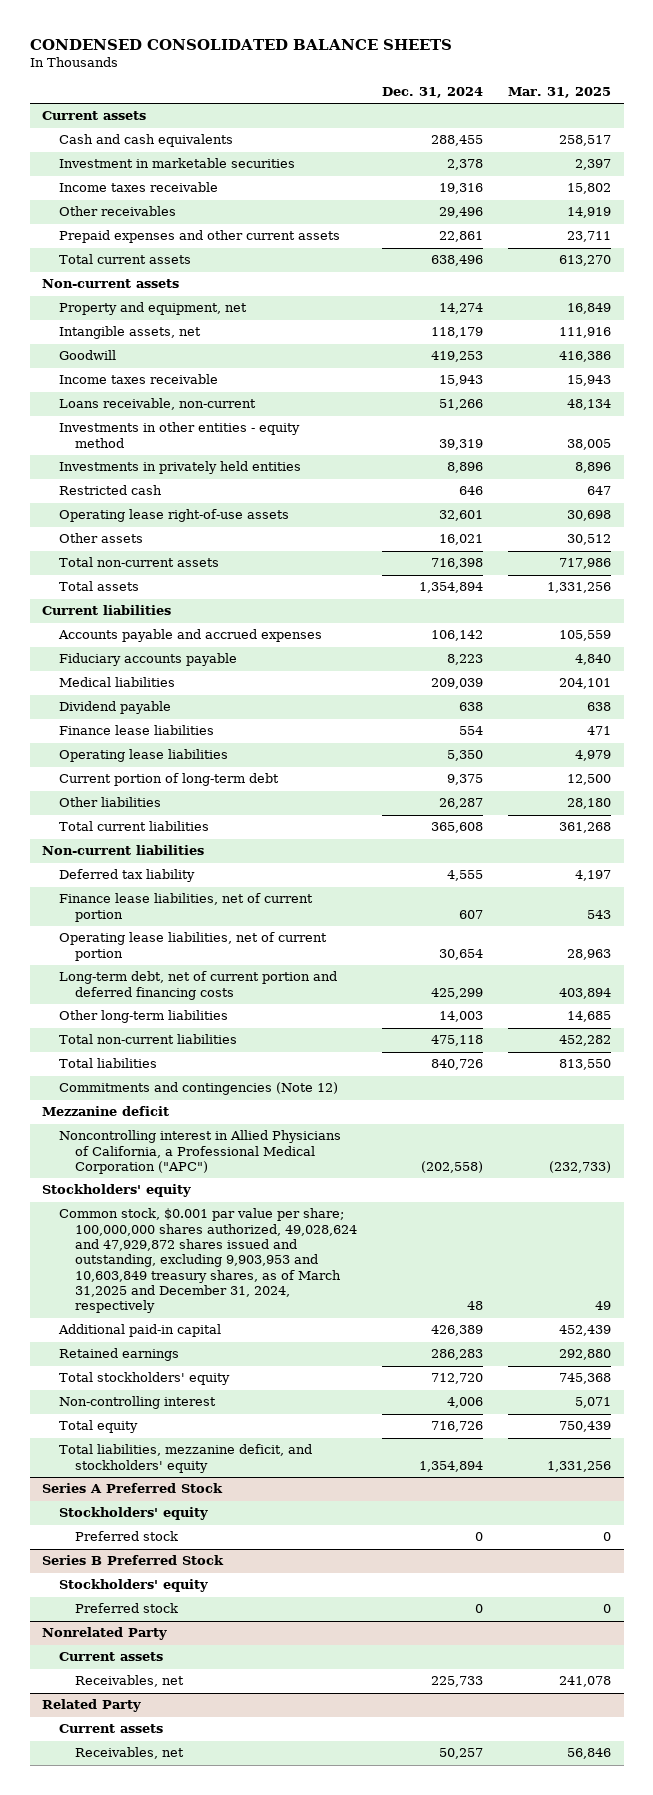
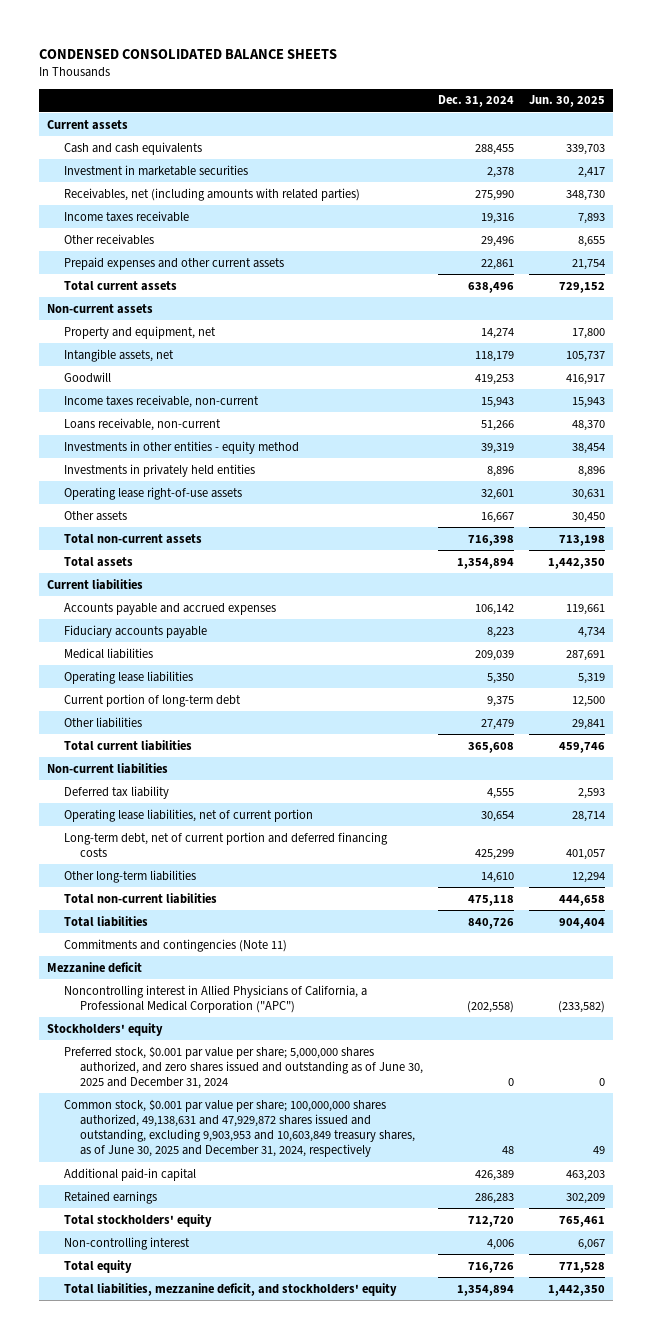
- | Dec. 31, 2024 | Mar. 31, 2025
+ | Dec. 31, 2024 | Jun. 30, 2025
+ Receivables, net (including amounts with related parties) | 275,990 | 348,730
- Income taxes receivable | 15,943 | 15,943
+ Income taxes receivable, non-current | 15,943 | 15,943
- Restricted cash | 646 | 647
- Other assets | 16,021 | 30,512
+ Other assets | 16,667 | 30,450
- Dividend payable | 638 | 638
- Finance lease liabilities | 554 | 471
- Other liabilities | 26,287 | 28,180
+ Other liabilities | 27,479 | 29,841
- Finance lease liabilities, net of current portion | 607 | 543
- Other long-term liabilities | 14,003 | 14,685
+ Other long-term liabilities | 14,610 | 12,294
- Commitments and contingencies (Note 12)
+ Commitments and contingencies (Note 11)
- Common stock, $0.001 par value per share; 100,000,000 shares authorized, 49,028,624 and 47,929,872 shares issued and outstanding, excluding 9,903,953 and 10,603,849 treasury shares, as of March 31,2025 and December 31, 2024, respectively | 48 | 49
+ Preferred stock, $0.001 par value per share; 5,000,000 shares authorized, and zero shares issued and outstanding as of June 30, 2025 and December 31, 2024 | 0 | 0
+ Common stock, $0.001 par value per share; 100,000,000 shares authorized, 49,138,631 and 47,929,872 shares issued and outstanding, excluding 9,903,953 and 10,603,849 treasury shares, as of June 30, 2025 and December 31, 2024, respectively | 48 | 49
- Series A Preferred Stock
- Stockholders' equity
- Preferred stock | 0 | 0
- Series B Preferred Stock
- Stockholders' equity
- Preferred stock | 0 | 0
- Nonrelated Party
- Current assets
- Receivables, net | 225,733 | 241,078
- Related Party
- Current assets
- Receivables, net | 50,257 | 56,846

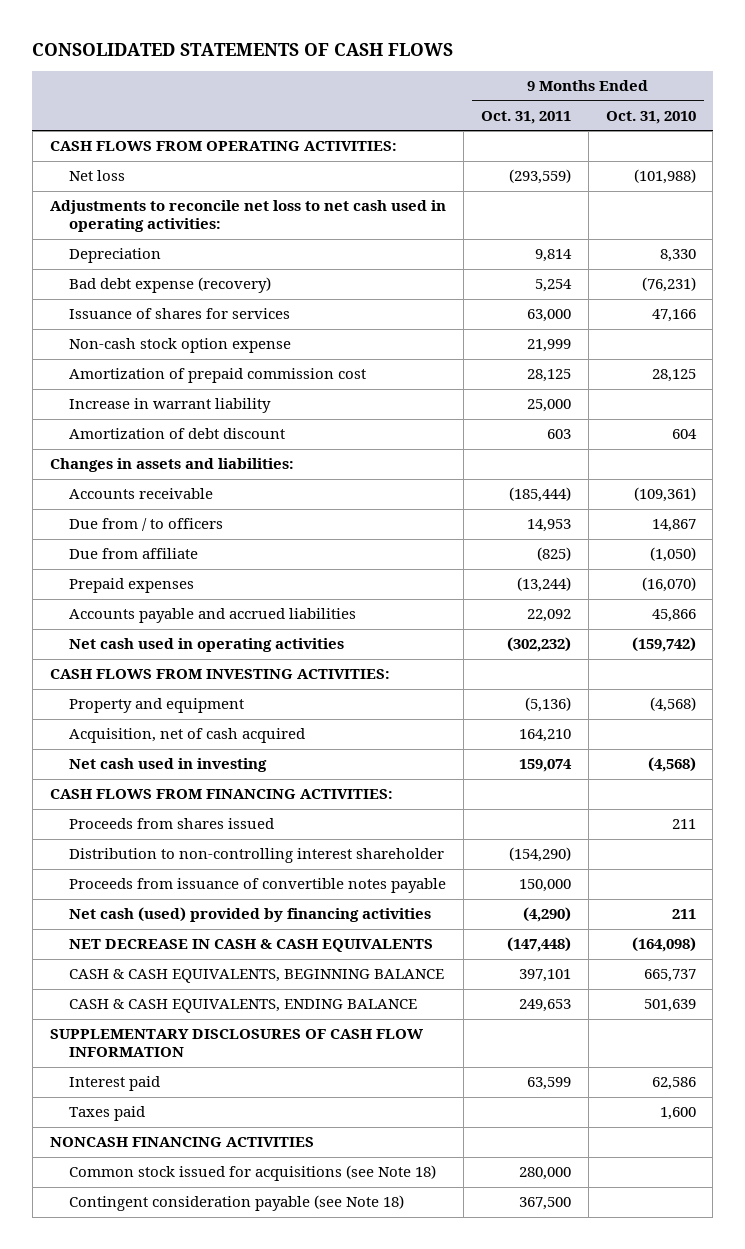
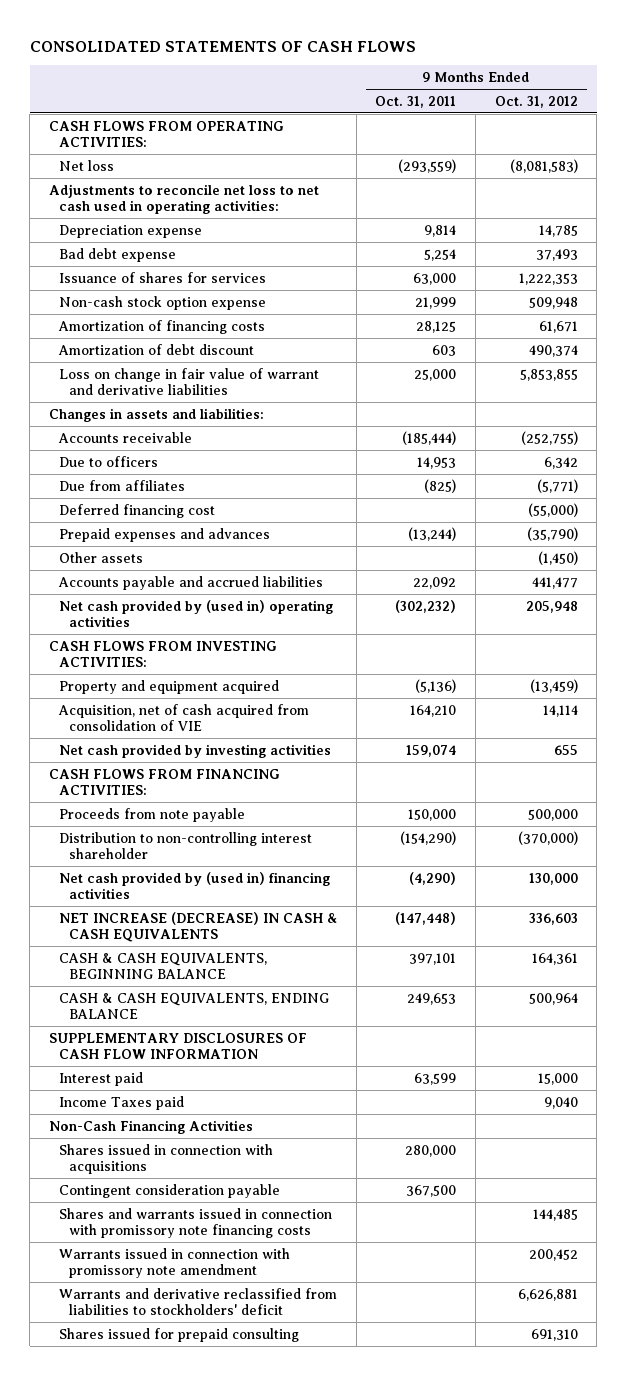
- | 9 Months Ended Oct. 31, 2011 | 9 Months Ended Oct. 31, 2010
+ | 9 Months Ended Oct. 31, 2011 | 9 Months Ended Oct. 31, 2012
- Depreciation | 9,814 | 8,330
- Bad debt expense (recovery) | 5,254 | (76,231)
+ Depreciation expense | 9,814 | 14,785
+ Bad debt expense | 5,254 | 37,493
- Amortization of prepaid commission cost | 28,125 | 28,125
- Increase in warrant liability | 25,000 |
+ Amortization of financing costs | 28,125 | 61,671
+ Loss on change in fair value of warrant and derivative liabilities | 25,000 | 5,853,855
- Due from / to officers | 14,953 | 14,867
- Due from affiliate | (825) | (1,050)
- Prepaid expenses | (13,244) | (16,070)
+ Due to officers | 14,953 | 6,342
+ Due from affiliates | (825) | (5,771)
+ Deferred financing cost | | (55,000)
+ Prepaid expenses and advances | (13,244) | (35,790)
+ Other assets | | (1,450)
- Net cash used in operating activities | (302,232) | (159,742)
+ Net cash provided by (used in) operating activities | (302,232) | 205,948
- Property and equipment | (5,136) | (4,568)
- Acquisition, net of cash acquired | 164,210 |
- Net cash used in investing | 159,074 | (4,568)
+ Property and equipment acquired | (5,136) | (13,459)
+ Acquisition, net of cash acquired from consolidation of VIE | 164,210 | 14,114
+ Net cash provided by investing activities | 159,074 | 655
- Proceeds from shares issued | | 211
+ Proceeds from note payable | 150,000 | 500,000
- Proceeds from issuance of convertible notes payable | 150,000 |
- Net cash (used) provided by financing activities | (4,290) | 211
- NET DECREASE IN CASH & CASH EQUIVALENTS | (147,448) | (164,098)
+ Net cash provided by (used in) financing activities | (4,290) | 130,000
+ NET INCREASE (DECREASE) IN CASH & CASH EQUIVALENTS | (147,448) | 336,603
- Taxes paid | | 1,600
- NONCASH FINANCING ACTIVITIES
- Common stock issued for acquisitions (see Note 18) | 280,000 |
- Contingent consideration payable (see Note 18) | 367,500 |
+ Income Taxes paid | | 9,040
+ Non-Cash Financing Activities
+ Shares issued in connection with acquisitions | 280,000 |
+ Contingent consideration payable | 367,500 |
+ Shares and warrants issued in connection with promissory note financing costs | | 144,485
+ Warrants issued in connection with promissory note amendment | | 200,452
+ Warrants and derivative reclassified from liabilities to stockholders' deficit | | 6,626,881
+ Shares issued for prepaid consulting | | 691,310

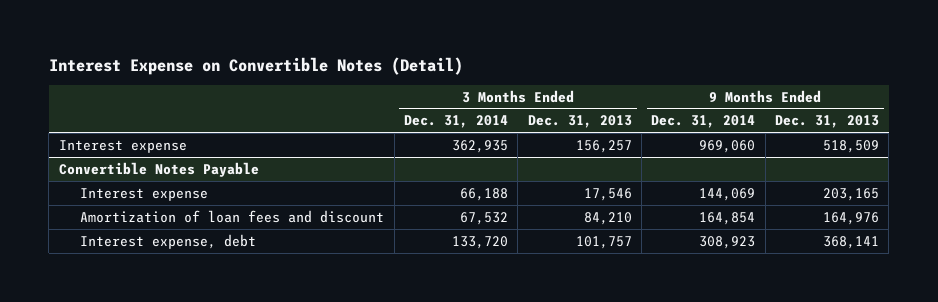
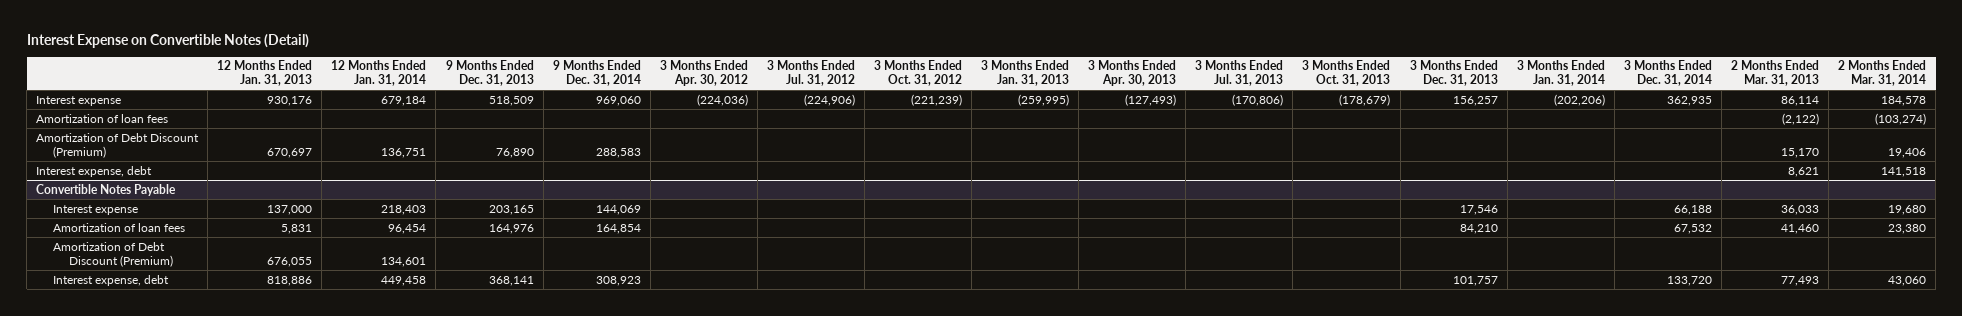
- | 3 Months Ended Dec. 31, 2014 | 3 Months Ended Dec. 31, 2013 | 9 Months Ended Dec. 31, 2014 | 9 Months Ended Dec. 31, 2013
+ | 12 Months Ended Jan. 31, 2013 | 12 Months Ended Jan. 31, 2014 | 9 Months Ended Dec. 31, 2013 | 9 Months Ended Dec. 31, 2014 | 3 Months Ended Apr. 30, 2012 | 3 Months Ended Jul. 31, 2012 | 3 Months Ended Oct. 31, 2012 | 3 Months Ended Jan. 31, 2013 | 3 Months Ended Apr. 30, 2013 | 3 Months Ended Jul. 31, 2013 | 3 Months Ended Oct. 31, 2013 | 3 Months Ended Dec. 31, 2013 | 3 Months Ended Jan. 31, 2014 | 3 Months Ended Dec. 31, 2014 | 2 Months Ended Mar. 31, 2013 | 2 Months Ended Mar. 31, 2014
+ Amortization of loan fees | | | | | | | | | | | | | | | (2,122) | (103,274)
+ Amortization of Debt Discount (Premium) | 670,697 | 136,751 | 76,890 | 288,583 | | | | | | | | | | | 15,170 | 19,406
+ Interest expense, debt | | | | | | | | | | | | | | | 8,621 | 141,518
@ Convertible Notes Payable
- Amortization of loan fees and discount | 67,532 | 84,210 | 164,854 | 164,976
+ Amortization of loan fees | 5,831 | 96,454 | 164,976 | 164,854 | | | | | | | | 84,210 | | 67,532 | 41,460 | 23,380
+ Amortization of Debt Discount (Premium) | 676,055 | 134,601 | | | | | | | | | | | | | |

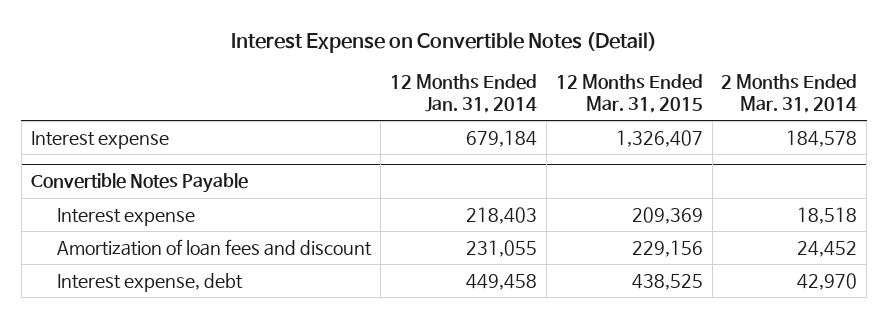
- | 12 Months Ended Jan. 31, 2013 | 12 Months Ended Jan. 31, 2014 | 9 Months Ended Dec. 31, 2013 | 9 Months Ended Dec. 31, 2014 | 3 Months Ended Apr. 30, 2012 | 3 Months Ended Jul. 31, 2012 | 3 Months Ended Oct. 31, 2012 | 3 Months Ended Jan. 31, 2013 | 3 Months Ended Apr. 30, 2013 | 3 Months Ended Jul. 31, 2013 | 3 Months Ended Oct. 31, 2013 | 3 Months Ended Dec. 31, 2013 | 3 Months Ended Jan. 31, 2014 | 3 Months Ended Dec. 31, 2014 | 2 Months Ended Mar. 31, 2013 | 2 Months Ended Mar. 31, 2014
+ | 12 Months Ended Jan. 31, 2014 | 12 Months Ended Mar. 31, 2015 | 2 Months Ended Mar. 31, 2014
- Amortization of loan fees | | | | | | | | | | | | | | | (2,122) | (103,274)
- Amortization of Debt Discount (Premium) | 670,697 | 136,751 | 76,890 | 288,583 | | | | | | | | | | | 15,170 | 19,406
- Interest expense, debt | | | | | | | | | | | | | | | 8,621 | 141,518
@ Convertible Notes Payable
- Interest expense | 137,000 | 218,403 | 203,165 | 144,069 | | | | | | | | 17,546 | | 66,188 | 36,033 | 19,680
- Amortization of loan fees | 5,831 | 96,454 | 164,976 | 164,854 | | | | | | | | 84,210 | | 67,532 | 41,460 | 23,380
- Amortization of Debt Discount (Premium) | 676,055 | 134,601 | | | | | | | | | | | | | |
- Interest expense, debt | 818,886 | 449,458 | 368,141 | 308,923 | | | | | | | | 101,757 | | 133,720 | 77,493 | 43,060
+ Interest expense | 218,403 | 209,369 | 18,518
+ Amortization of loan fees and discount | 231,055 | 229,156 | 24,452
+ Interest expense, debt | 449,458 | 438,525 | 42,970

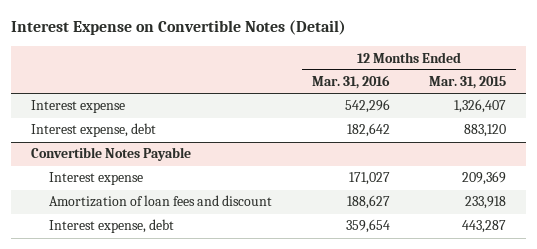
- | 12 Months Ended Jan. 31, 2014 | 12 Months Ended Mar. 31, 2015 | 2 Months Ended Mar. 31, 2014
+ | 12 Months Ended Mar. 31, 2016 | 12 Months Ended Mar. 31, 2015
+ Interest expense, debt | 182,642 | 883,120
@ Convertible Notes Payable
- Amortization of loan fees and discount | 231,055 | 229,156 | 24,452
- Interest expense, debt | 449,458 | 438,525 | 42,970
+ Amortization of loan fees and discount | 188,627 | 233,918
+ Interest expense, debt | 359,654 | 443,287

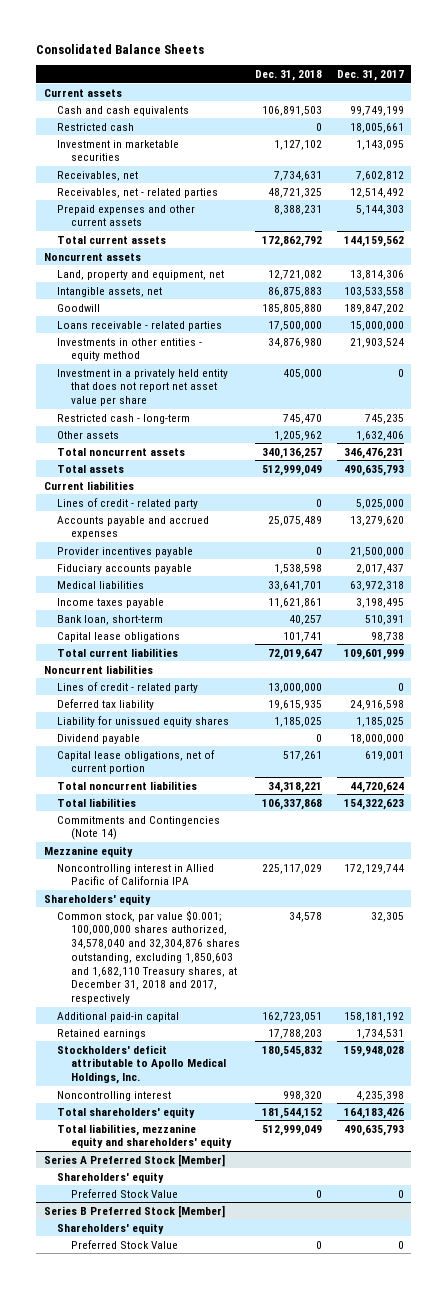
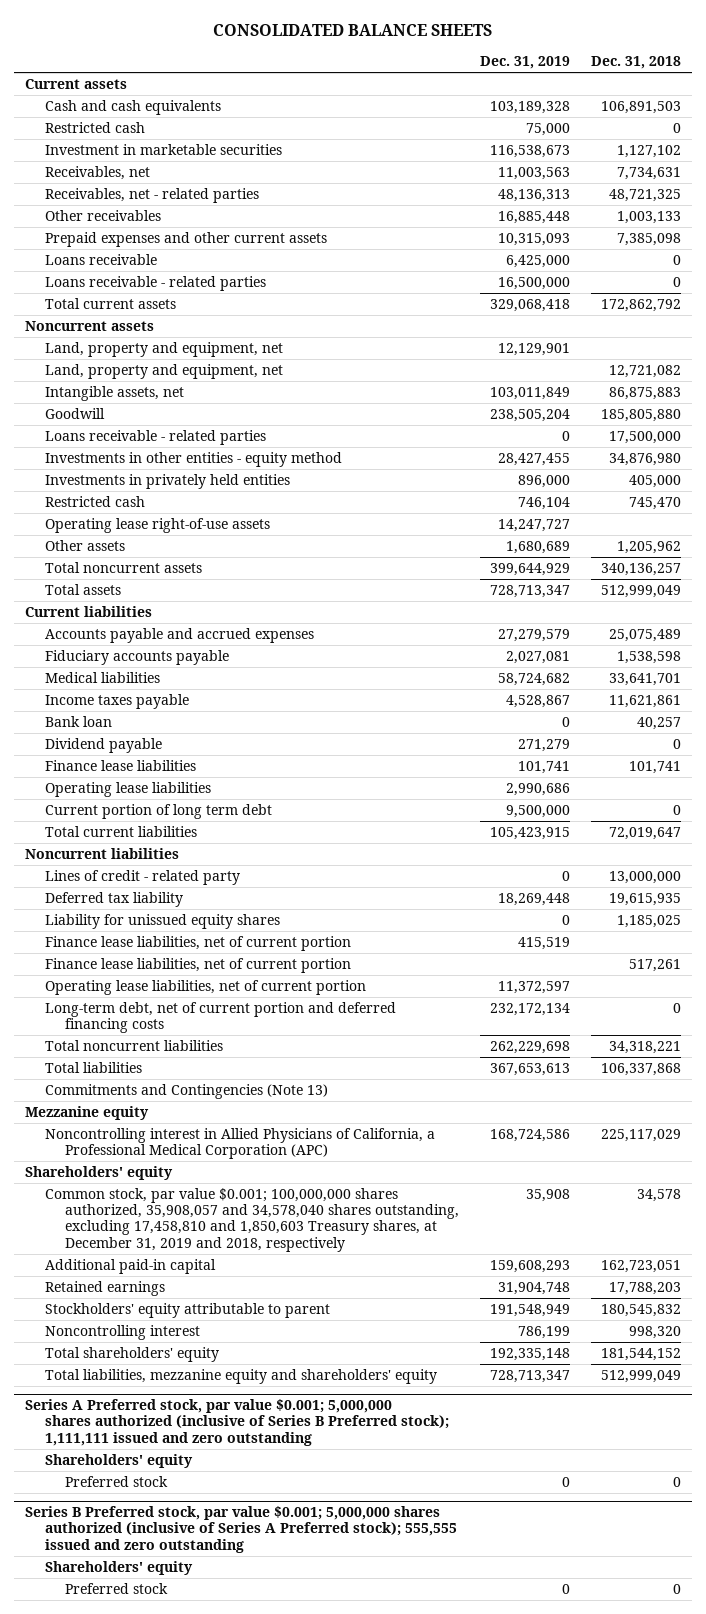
- Consolidated Balance Sheets
+ CONSOLIDATED BALANCE SHEETS
- | Dec. 31, 2018 | Dec. 31, 2017
+ | Dec. 31, 2019 | Dec. 31, 2018
- Prepaid expenses and other current assets | 8,388,231 | 5,144,303
+ Other receivables | 16,885,448 | 1,003,133
+ Prepaid expenses and other current assets | 10,315,093 | 7,385,098
+ Loans receivable | 6,425,000 | 0
+ Loans receivable - related parties | 16,500,000 | 0
+ Land, property and equipment, net | 12,129,901 |
- Investment in a privately held entity that does not report net asset value per share | 405,000 | 0
- Restricted cash - long-term | 745,470 | 745,235
+ Investments in privately held entities | 896,000 | 405,000
+ Restricted cash | 746,104 | 745,470
+ Operating lease right-of-use assets | 14,247,727 |
- Lines of credit - related party | 0 | 5,025,000
- Provider incentives payable | 0 | 21,500,000
- Bank loan, short-term | 40,257 | 510,391
- Capital lease obligations | 101,741 | 98,738
+ Bank loan | 0 | 40,257
moved up: Dividend payable | 271,279 | 0
+ Finance lease liabilities | 101,741 | 101,741
+ Operating lease liabilities | 2,990,686 |
+ Current portion of long term debt | 9,500,000 | 0
- Capital lease obligations, net of current portion | 517,261 | 619,001
+ Finance lease liabilities, net of current portion | 415,519 |
+ Finance lease liabilities, net of current portion | | 517,261
+ Operating lease liabilities, net of current portion | 11,372,597 |
+ Long-term debt, net of current portion and deferred financing costs | 232,172,134 | 0
- Commitments and Contingencies (Note 14)
+ Commitments and Contingencies (Note 13)
- Noncontrolling interest in Allied Pacific of California IPA | 225,117,029 | 172,129,744
+ Noncontrolling interest in Allied Physicians of California, a Professional Medical Corporation (APC) | 168,724,586 | 225,117,029
- Common stock, par value $0.001; 100,000,000 shares authorized, 34,578,040 and 32,304,876 shares outstanding, excluding 1,850,603 and 1,682,110 Treasury shares, at December 31, 2018 and 2017, respectively | 34,578 | 32,305
+ Common stock, par value $0.001; 100,000,000 shares authorized, 35,908,057 and 34,578,040 shares outstanding, excluding 17,458,810 and 1,850,603 Treasury shares, at December 31, 2019 and 2018, respectively | 35,908 | 34,578
- Stockholders' deficit attributable to Apollo Medical Holdings, Inc. | 180,545,832 | 159,948,028
+ Stockholders' equity attributable to parent | 191,548,949 | 180,545,832
- Series A Preferred Stock [Member]
+ Series A Preferred stock, par value $0.001; 5,000,000 shares authorized (inclusive of Series B Preferred stock); 1,111,111 issued and zero outstanding
- Preferred Stock Value | 0 | 0
- Series B Preferred Stock [Member]
+ Preferred stock | 0 | 0
+ Series B Preferred stock, par value $0.001; 5,000,000 shares authorized (inclusive of Series A Preferred stock); 555,555 issued and zero outstanding
- Preferred Stock Value | 0 | 0
+ Preferred stock | 0 | 0

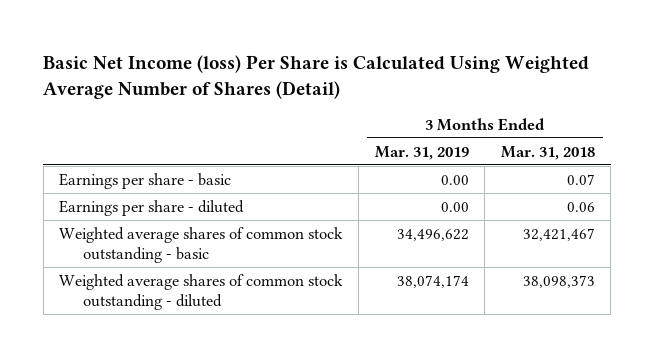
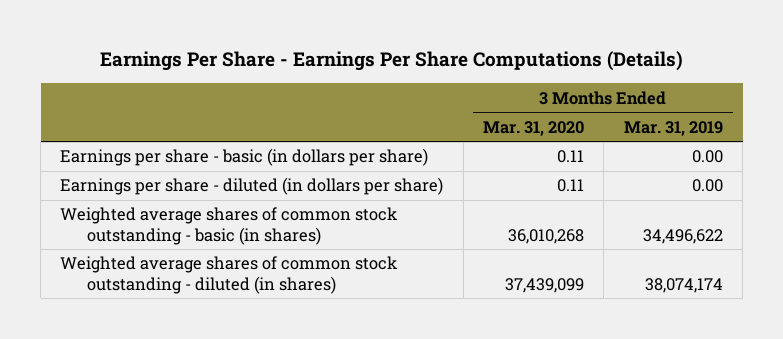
- Basic Net Income (loss) Per Share is Calculated Using Weighted Average Number of Shares (Detail)
+ Earnings Per Share - Earnings Per Share Computations (Details)
- | 3 Months Ended Mar. 31, 2019 | 3 Months Ended Mar. 31, 2018
+ | 3 Months Ended Mar. 31, 2020 | 3 Months Ended Mar. 31, 2019
- Earnings per share - basic | 0.00 | 0.07
- Earnings per share - diluted | 0.00 | 0.06
- Weighted average shares of common stock outstanding - basic | 34,496,622 | 32,421,467
- Weighted average shares of common stock outstanding - diluted | 38,074,174 | 38,098,373
+ Earnings per share - basic (in dollars per share) | 0.11 | 0.00
+ Earnings per share - diluted (in dollars per share) | 0.11 | 0.00
+ Weighted average shares of common stock outstanding - basic (in shares) | 36,010,268 | 34,496,622
+ Weighted average shares of common stock outstanding - diluted (in shares) | 37,439,099 | 38,074,174

